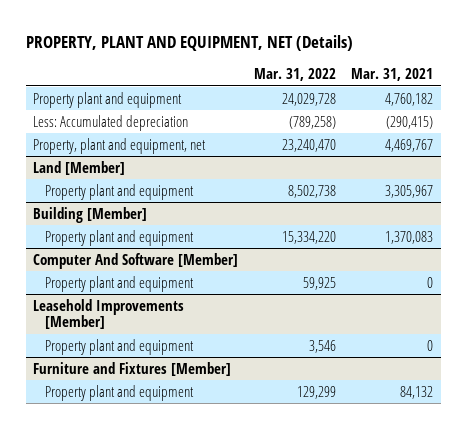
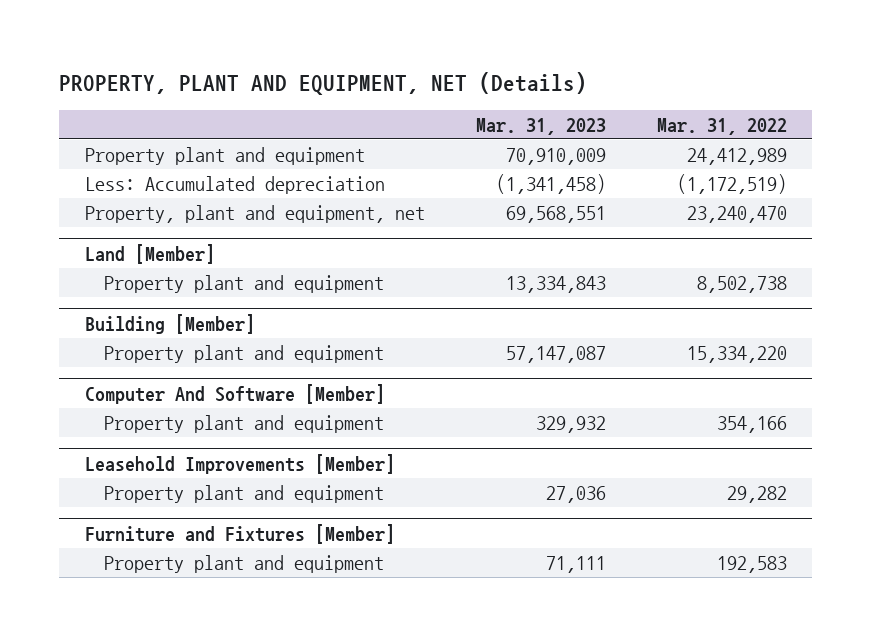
- | Mar. 31, 2022 | Mar. 31, 2021
+ | Mar. 31, 2023 | Mar. 31, 2022
- Property plant and equipment | 24,029,728 | 4,760,182
- Less: Accumulated depreciation | (789,258) | (290,415)
+ Property plant and equipment | 70,910,009 | 24,412,989
+ Less: Accumulated depreciation | (1,341,458) | (1,172,519)
@ Computer And Software [Member]
- Property plant and equipment | 59,925 | 0
+ Property plant and equipment | 329,932 | 354,166
@ Leasehold Improvements [Member]
- Property plant and equipment | 3,546 | 0
+ Property plant and equipment | 27,036 | 29,282
@ Furniture and Fixtures [Member]
- Property plant and equipment | 129,299 | 84,132
+ Property plant and equipment | 71,111 | 192,583

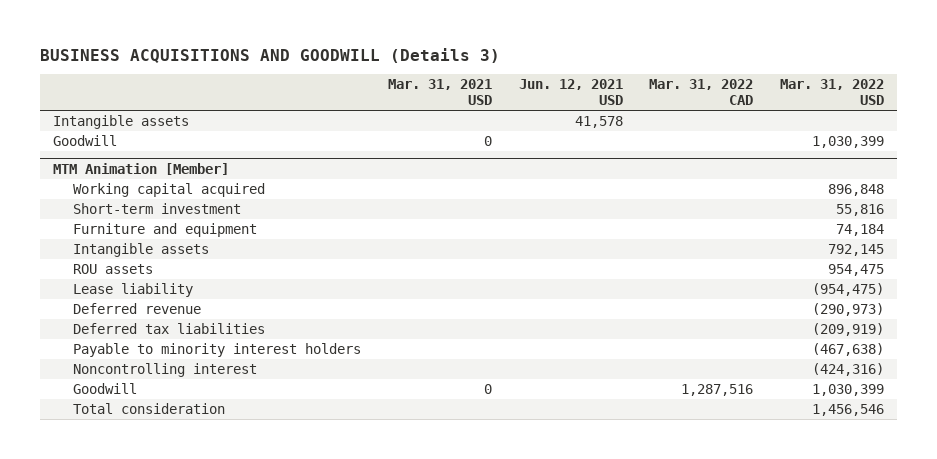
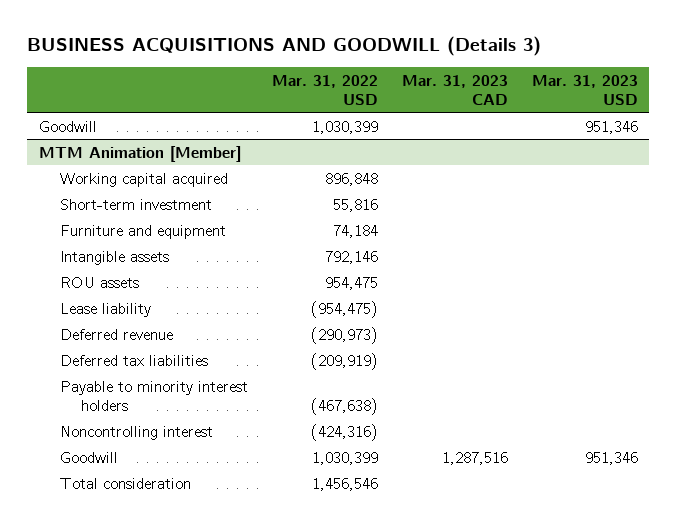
- | Mar. 31, 2021 USD | Jun. 12, 2021 USD | Mar. 31, 2022 CAD | Mar. 31, 2022 USD
+ | Mar. 31, 2022 USD | Mar. 31, 2023 CAD | Mar. 31, 2023 USD
- Intangible assets | | 41,578 | |
@ MTM Animation [Member]
- Intangible assets | | | | 792,145
+ Intangible assets | 792,146 | |

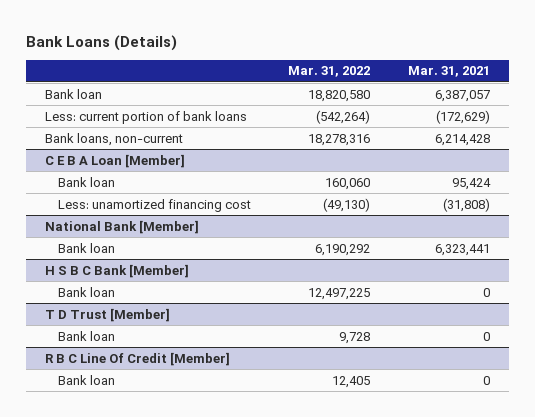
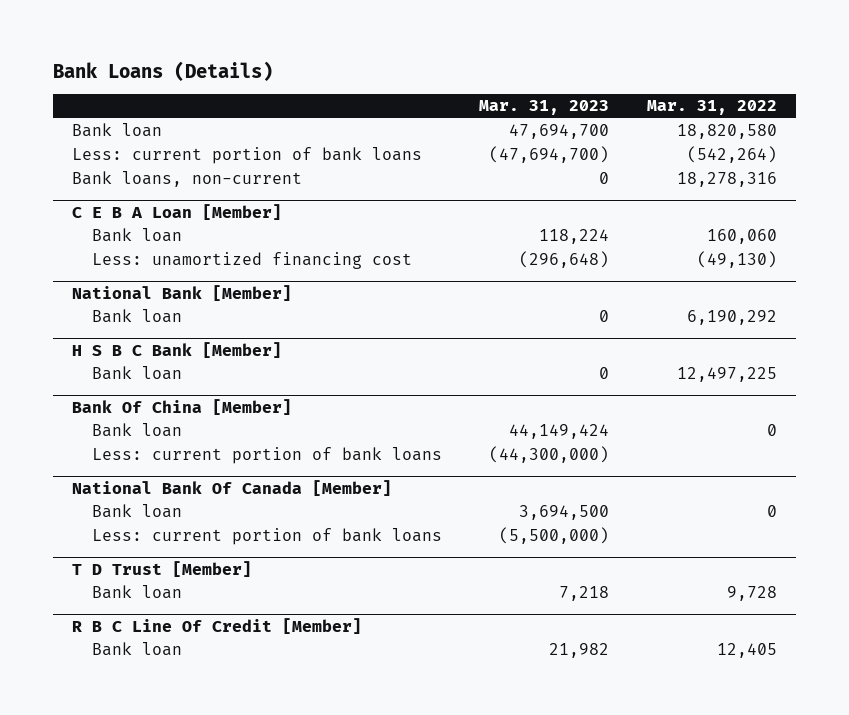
- | Mar. 31, 2022 | Mar. 31, 2021
+ | Mar. 31, 2023 | Mar. 31, 2022
+ Bank Of China [Member]
+ Bank loan | 44,149,424 | 0
+ Less: current portion of bank loans | (44,300,000) |
+ National Bank Of Canada [Member]
+ Bank loan | 3,694,500 | 0
+ Less: current portion of bank loans | (5,500,000) |

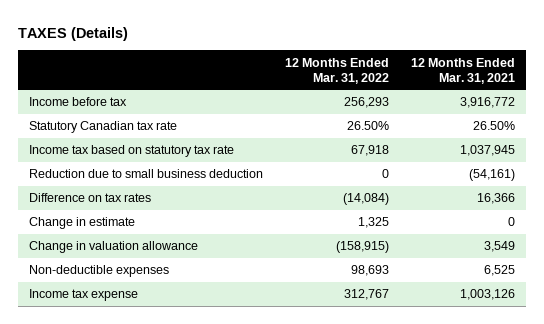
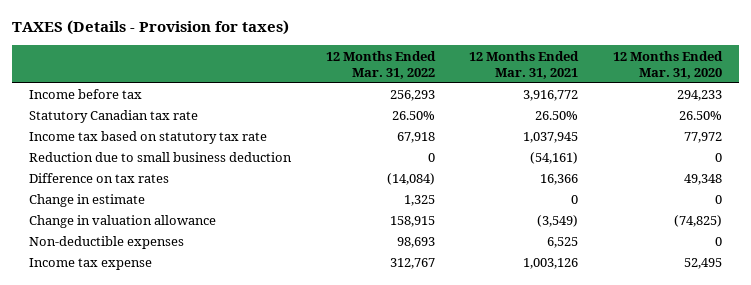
- TAXES (Details)
+ TAXES (Details - Provision for taxes)
- | 12 Months Ended Mar. 31, 2022 | 12 Months Ended Mar. 31, 2021
+ | 12 Months Ended Mar. 31, 2022 | 12 Months Ended Mar. 31, 2021 | 12 Months Ended Mar. 31, 2020
- Change in valuation allowance | (158,915) | 3,549
+ Change in valuation allowance | 158,915 | (3,549) | (74,825)

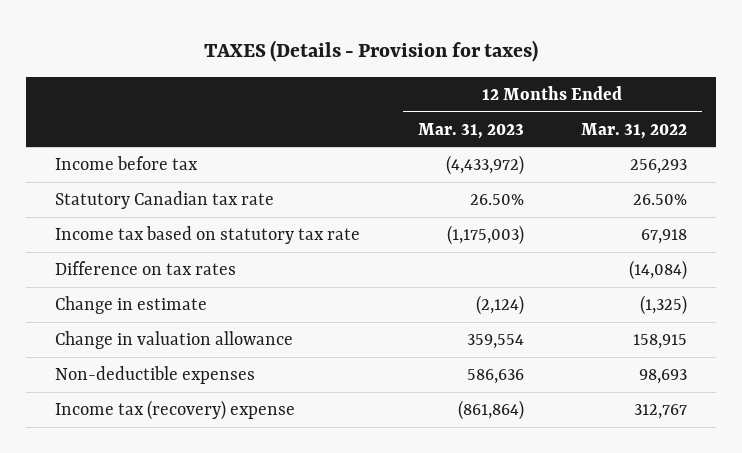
- | 12 Months Ended Mar. 31, 2022 | 12 Months Ended Mar. 31, 2021 | 12 Months Ended Mar. 31, 2020
+ | 12 Months Ended Mar. 31, 2023 | 12 Months Ended Mar. 31, 2022
- Reduction due to small business deduction | 0 | (54,161) | 0
- Change in estimate | 1,325 | 0 | 0
+ Change in estimate | (2,124) | (1,325)
- Income tax expense | 312,767 | 1,003,126 | 52,495
+ Income tax (recovery) expense | (861,864) | 312,767

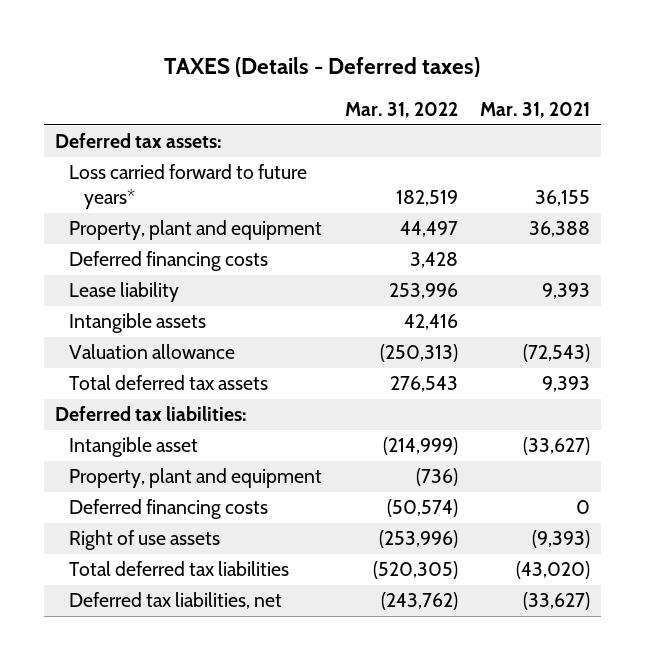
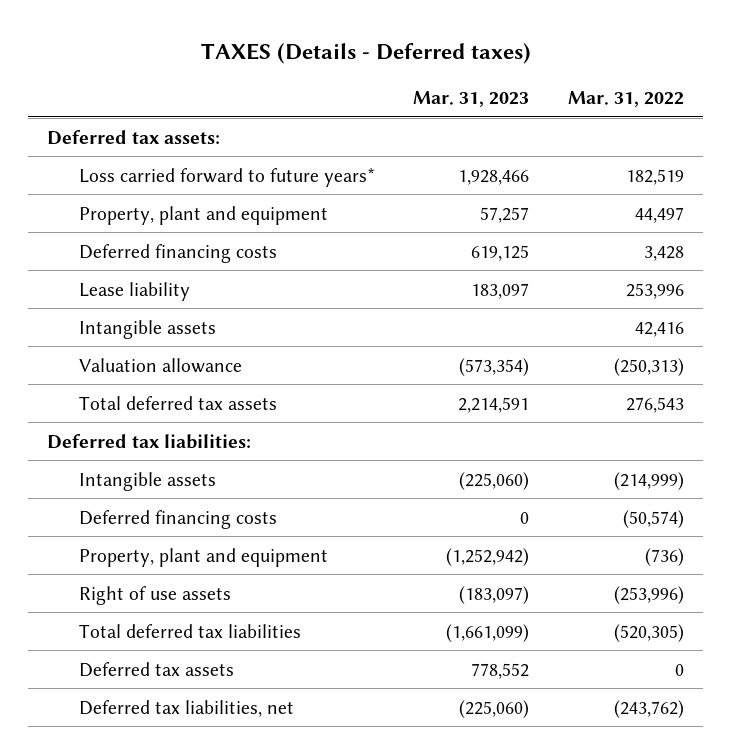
- | Mar. 31, 2022 | Mar. 31, 2021
+ | Mar. 31, 2023 | Mar. 31, 2022
- Intangible asset | (214,999) | (33,627)
+ Intangible assets | (225,060) | (214,999)
moved down: Property, plant and equipment | (1,252,942) | (736)
+ Deferred tax assets | 778,552 | 0

